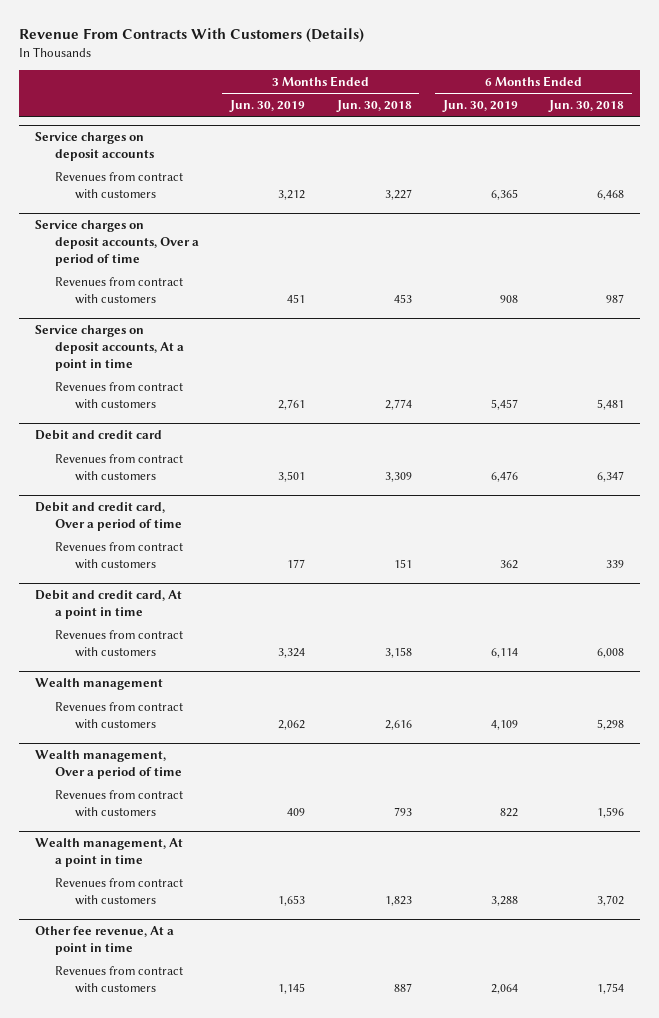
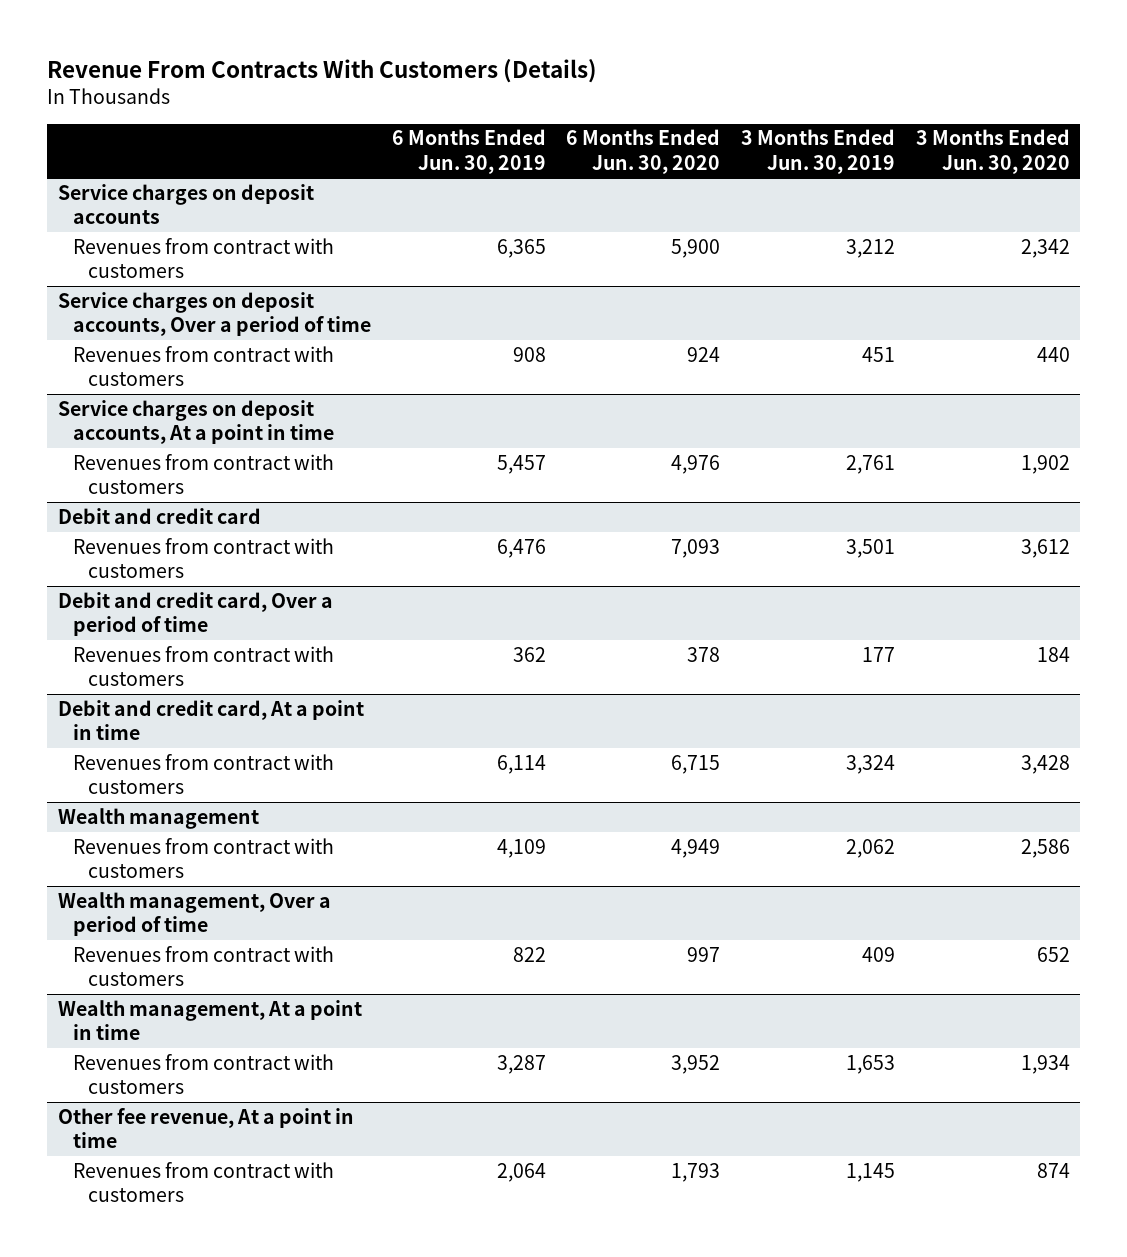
- | 3 Months Ended Jun. 30, 2019 | 3 Months Ended Jun. 30, 2018 | 6 Months Ended Jun. 30, 2019 | 6 Months Ended Jun. 30, 2018
+ | 6 Months Ended Jun. 30, 2019 | 6 Months Ended Jun. 30, 2020 | 3 Months Ended Jun. 30, 2019 | 3 Months Ended Jun. 30, 2020
@ Wealth management, At a point in time
- Revenues from contract with customers | 1,653 | 1,823 | 3,288 | 3,702
+ Revenues from contract with customers | 3,287 | 3,952 | 1,653 | 1,934

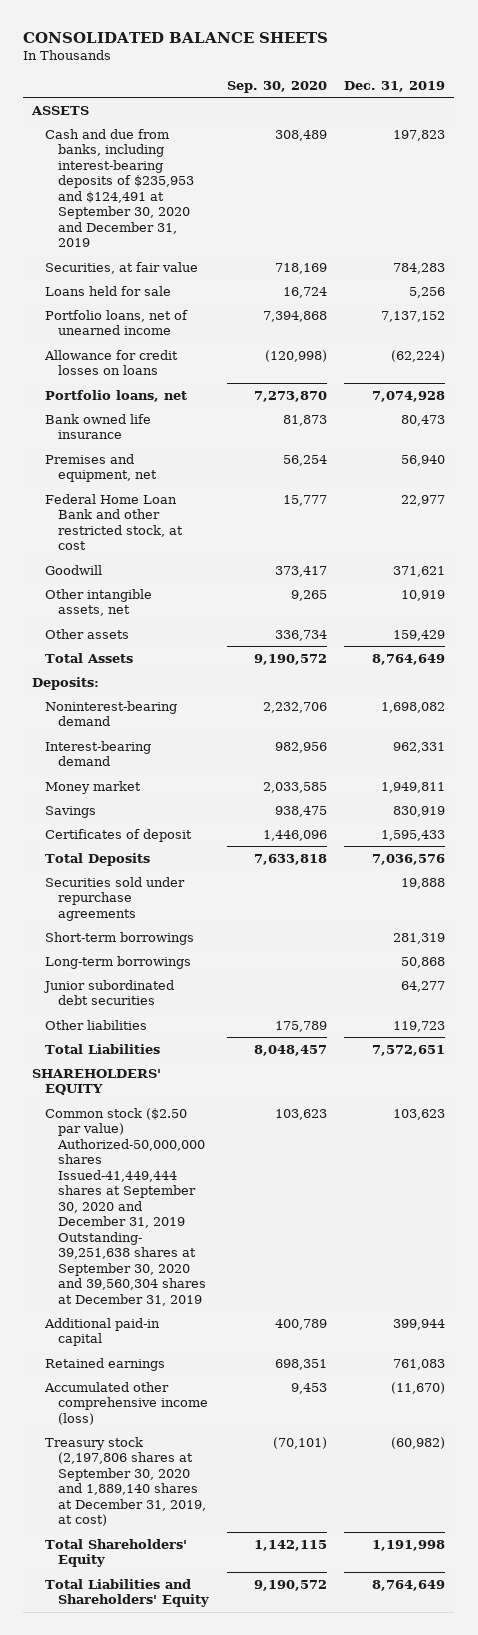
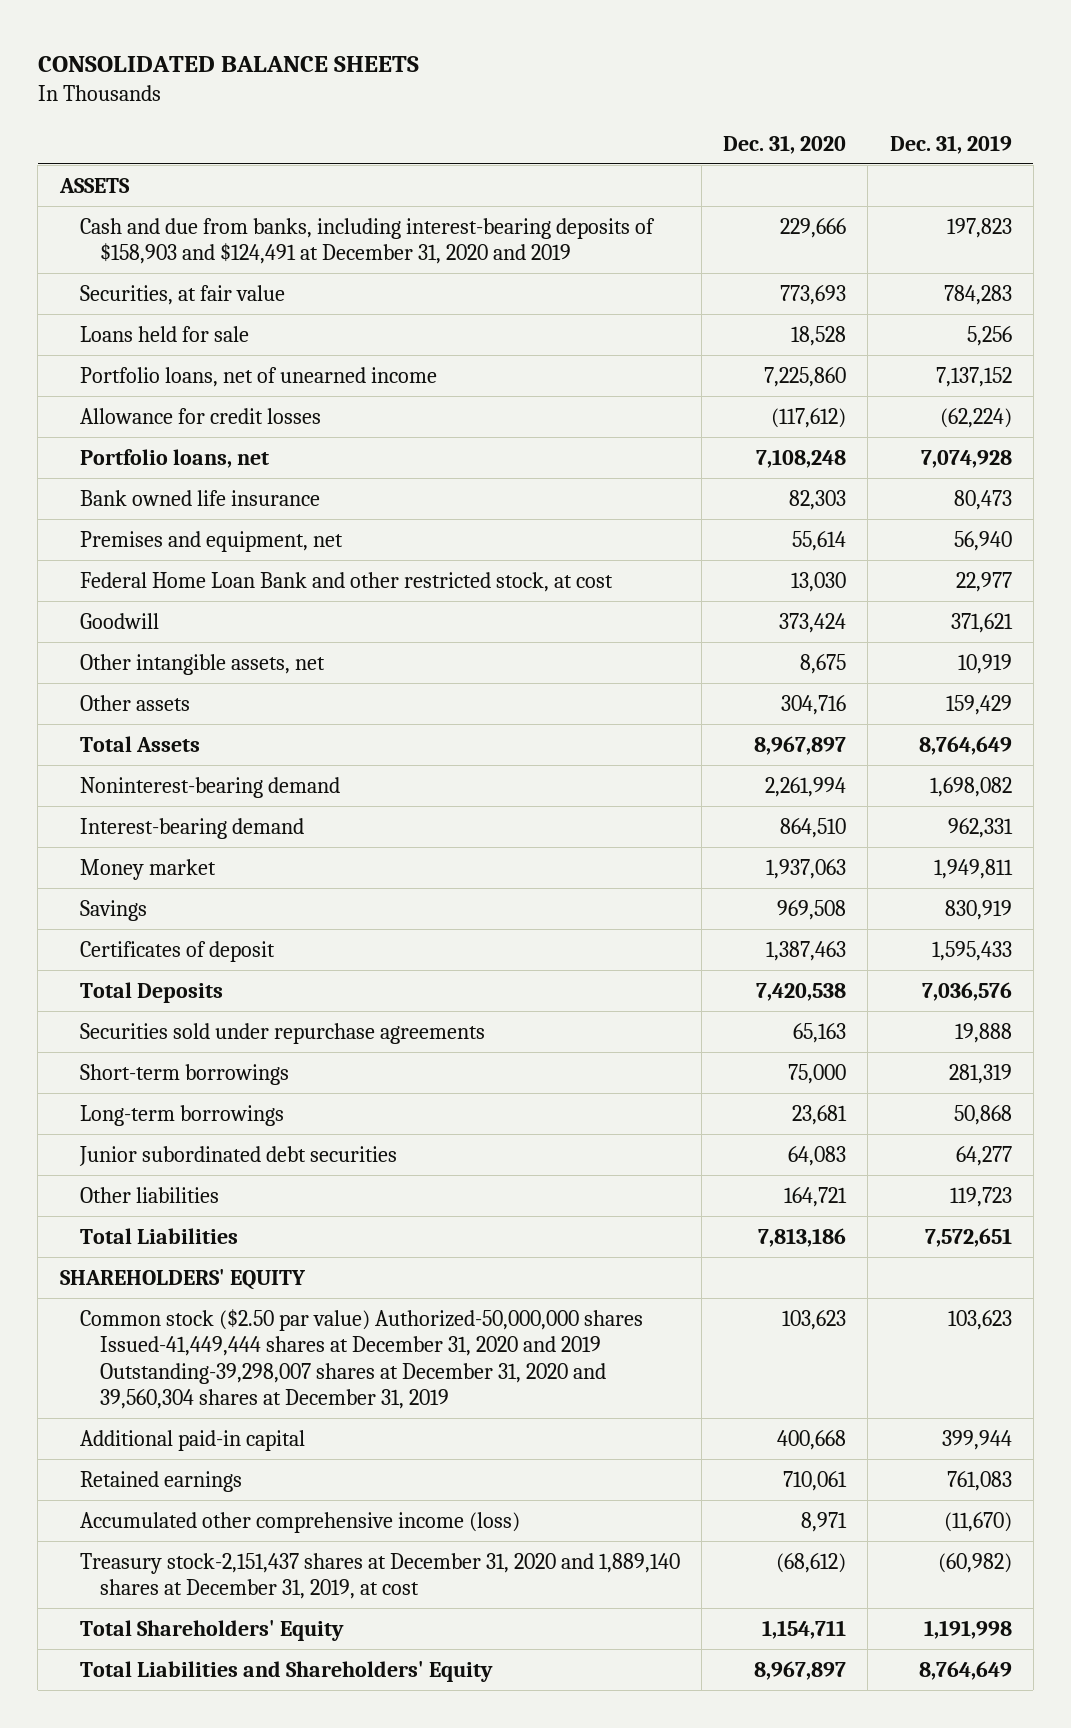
- | Sep. 30, 2020 | Dec. 31, 2019
+ | Dec. 31, 2020 | Dec. 31, 2019
- Cash and due from banks, including interest-bearing deposits of $235,953 and $124,491 at September 30, 2020 and December 31, 2019 | 308,489 | 197,823
+ Cash and due from banks, including interest-bearing deposits of $158,903 and $124,491 at December 31, 2020 and 2019 | 229,666 | 197,823
- Allowance for credit losses on loans | (120,998) | (62,224)
+ Allowance for credit losses | (117,612) | (62,224)
- Deposits:
- Common stock ($2.50 par value) Authorized-50,000,000 shares Issued-41,449,444 shares at September 30, 2020 and December 31, 2019 Outstanding- 39,251,638 shares at September 30, 2020 and 39,560,304 shares at December 31, 2019 | 103,623 | 103,623
+ Common stock ($2.50 par value) Authorized-50,000,000 shares Issued-41,449,444 shares at December 31, 2020 and 2019 Outstanding-39,298,007 shares at December 31, 2020 and 39,560,304 shares at December 31, 2019 | 103,623 | 103,623
- Treasury stock (2,197,806 shares at September 30, 2020 and 1,889,140 shares at December 31, 2019, at cost) | (70,101) | (60,982)
+ Treasury stock-2,151,437 shares at December 31, 2020 and 1,889,140 shares at December 31, 2019, at cost | (68,612) | (60,982)

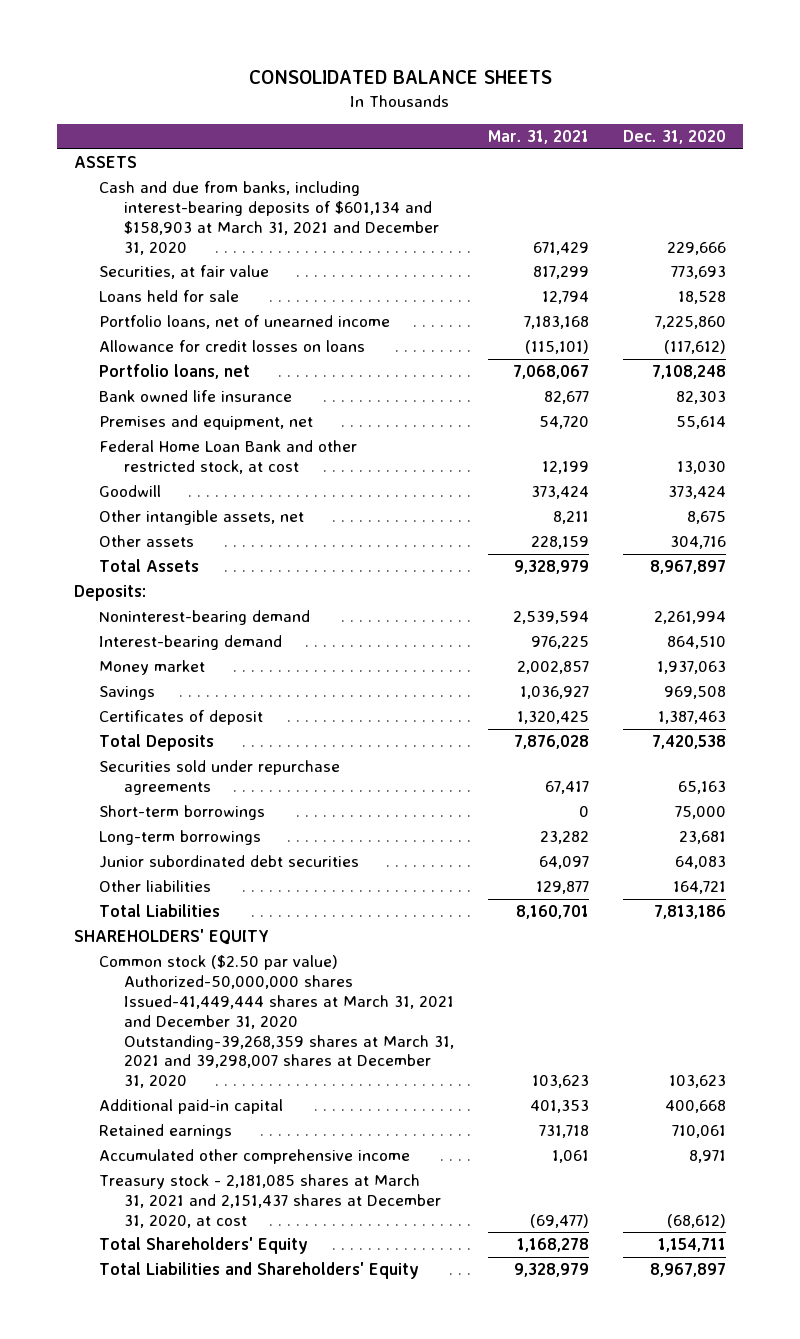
- | Dec. 31, 2020 | Dec. 31, 2019
+ | Mar. 31, 2021 | Dec. 31, 2020
- Cash and due from banks, including interest-bearing deposits of $158,903 and $124,491 at December 31, 2020 and 2019 | 229,666 | 197,823
+ Cash and due from banks, including interest-bearing deposits of $601,134 and $158,903 at March 31, 2021 and December 31, 2020 | 671,429 | 229,666
- Allowance for credit losses | (117,612) | (62,224)
+ Allowance for credit losses on loans | (115,101) | (117,612)
+ Deposits:
- Common stock ($2.50 par value) Authorized-50,000,000 shares Issued-41,449,444 shares at December 31, 2020 and 2019 Outstanding-39,298,007 shares at December 31, 2020 and 39,560,304 shares at December 31, 2019 | 103,623 | 103,623
+ Common stock ($2.50 par value) Authorized-50,000,000 shares Issued-41,449,444 shares at March 31, 2021 and December 31, 2020 Outstanding-39,268,359 shares at March 31, 2021 and 39,298,007 shares at December 31, 2020 | 103,623 | 103,623
- Accumulated other comprehensive income (loss) | 8,971 | (11,670)
- Treasury stock-2,151,437 shares at December 31, 2020 and 1,889,140 shares at December 31, 2019, at cost | (68,612) | (60,982)
+ Accumulated other comprehensive income | 1,061 | 8,971
+ Treasury stock - 2,181,085 shares at March 31, 2021 and 2,151,437 shares at December 31, 2020, at cost | (69,477) | (68,612)

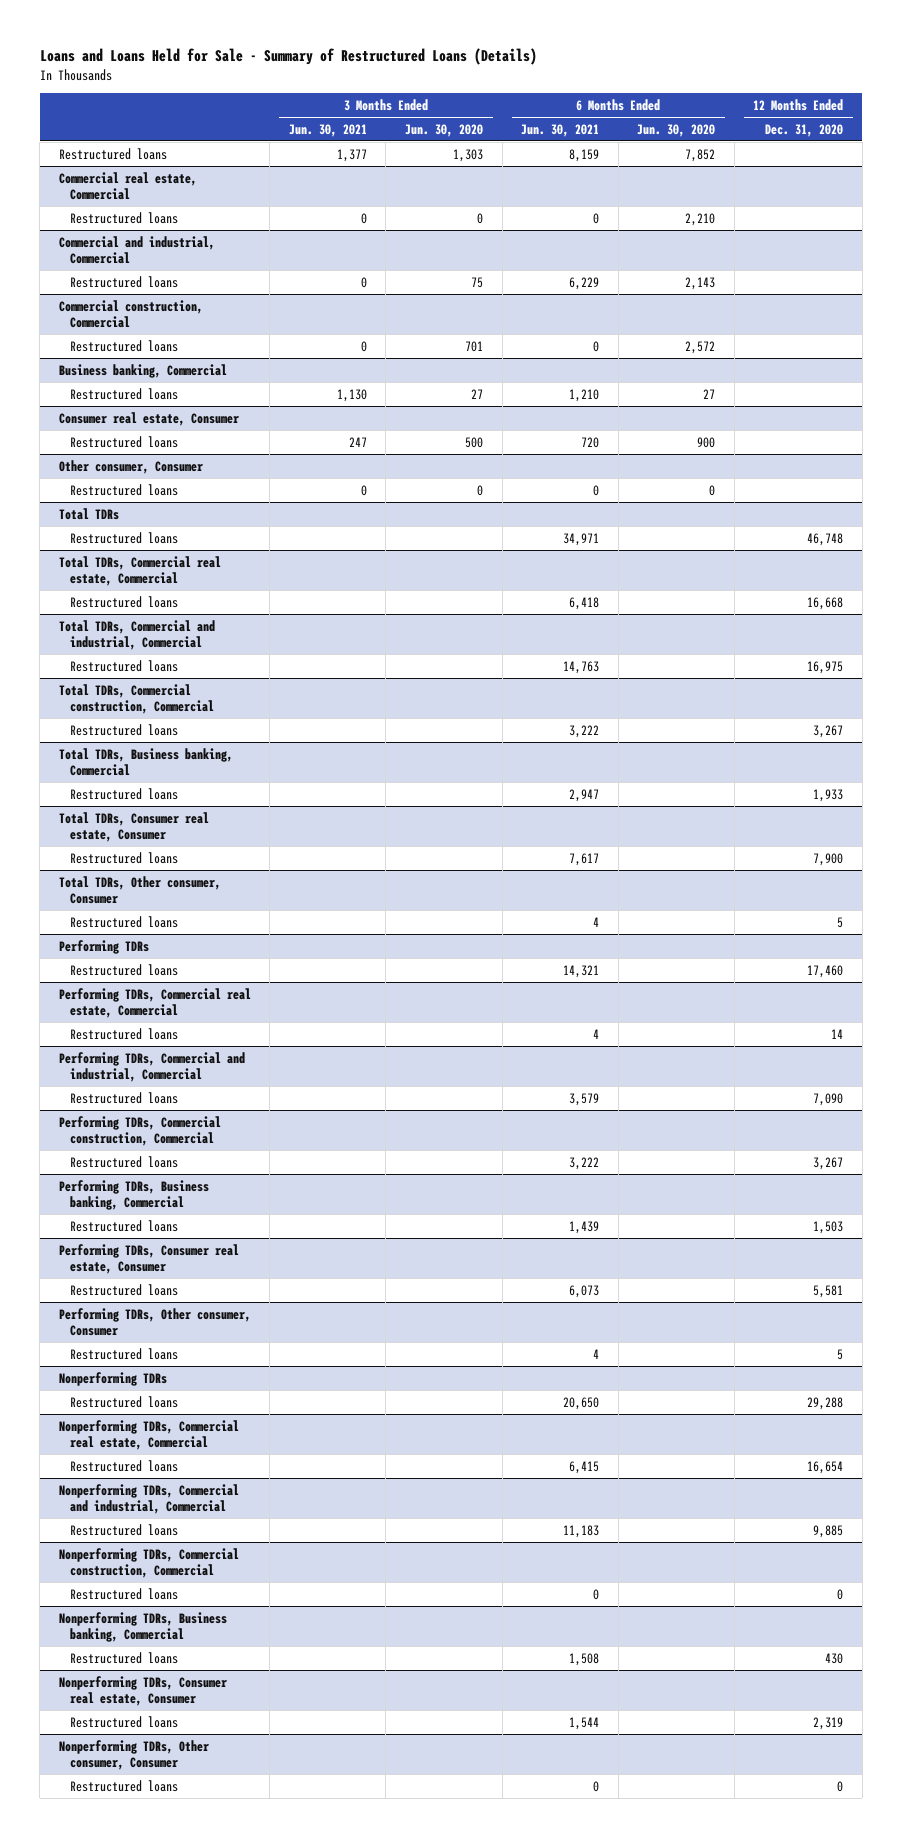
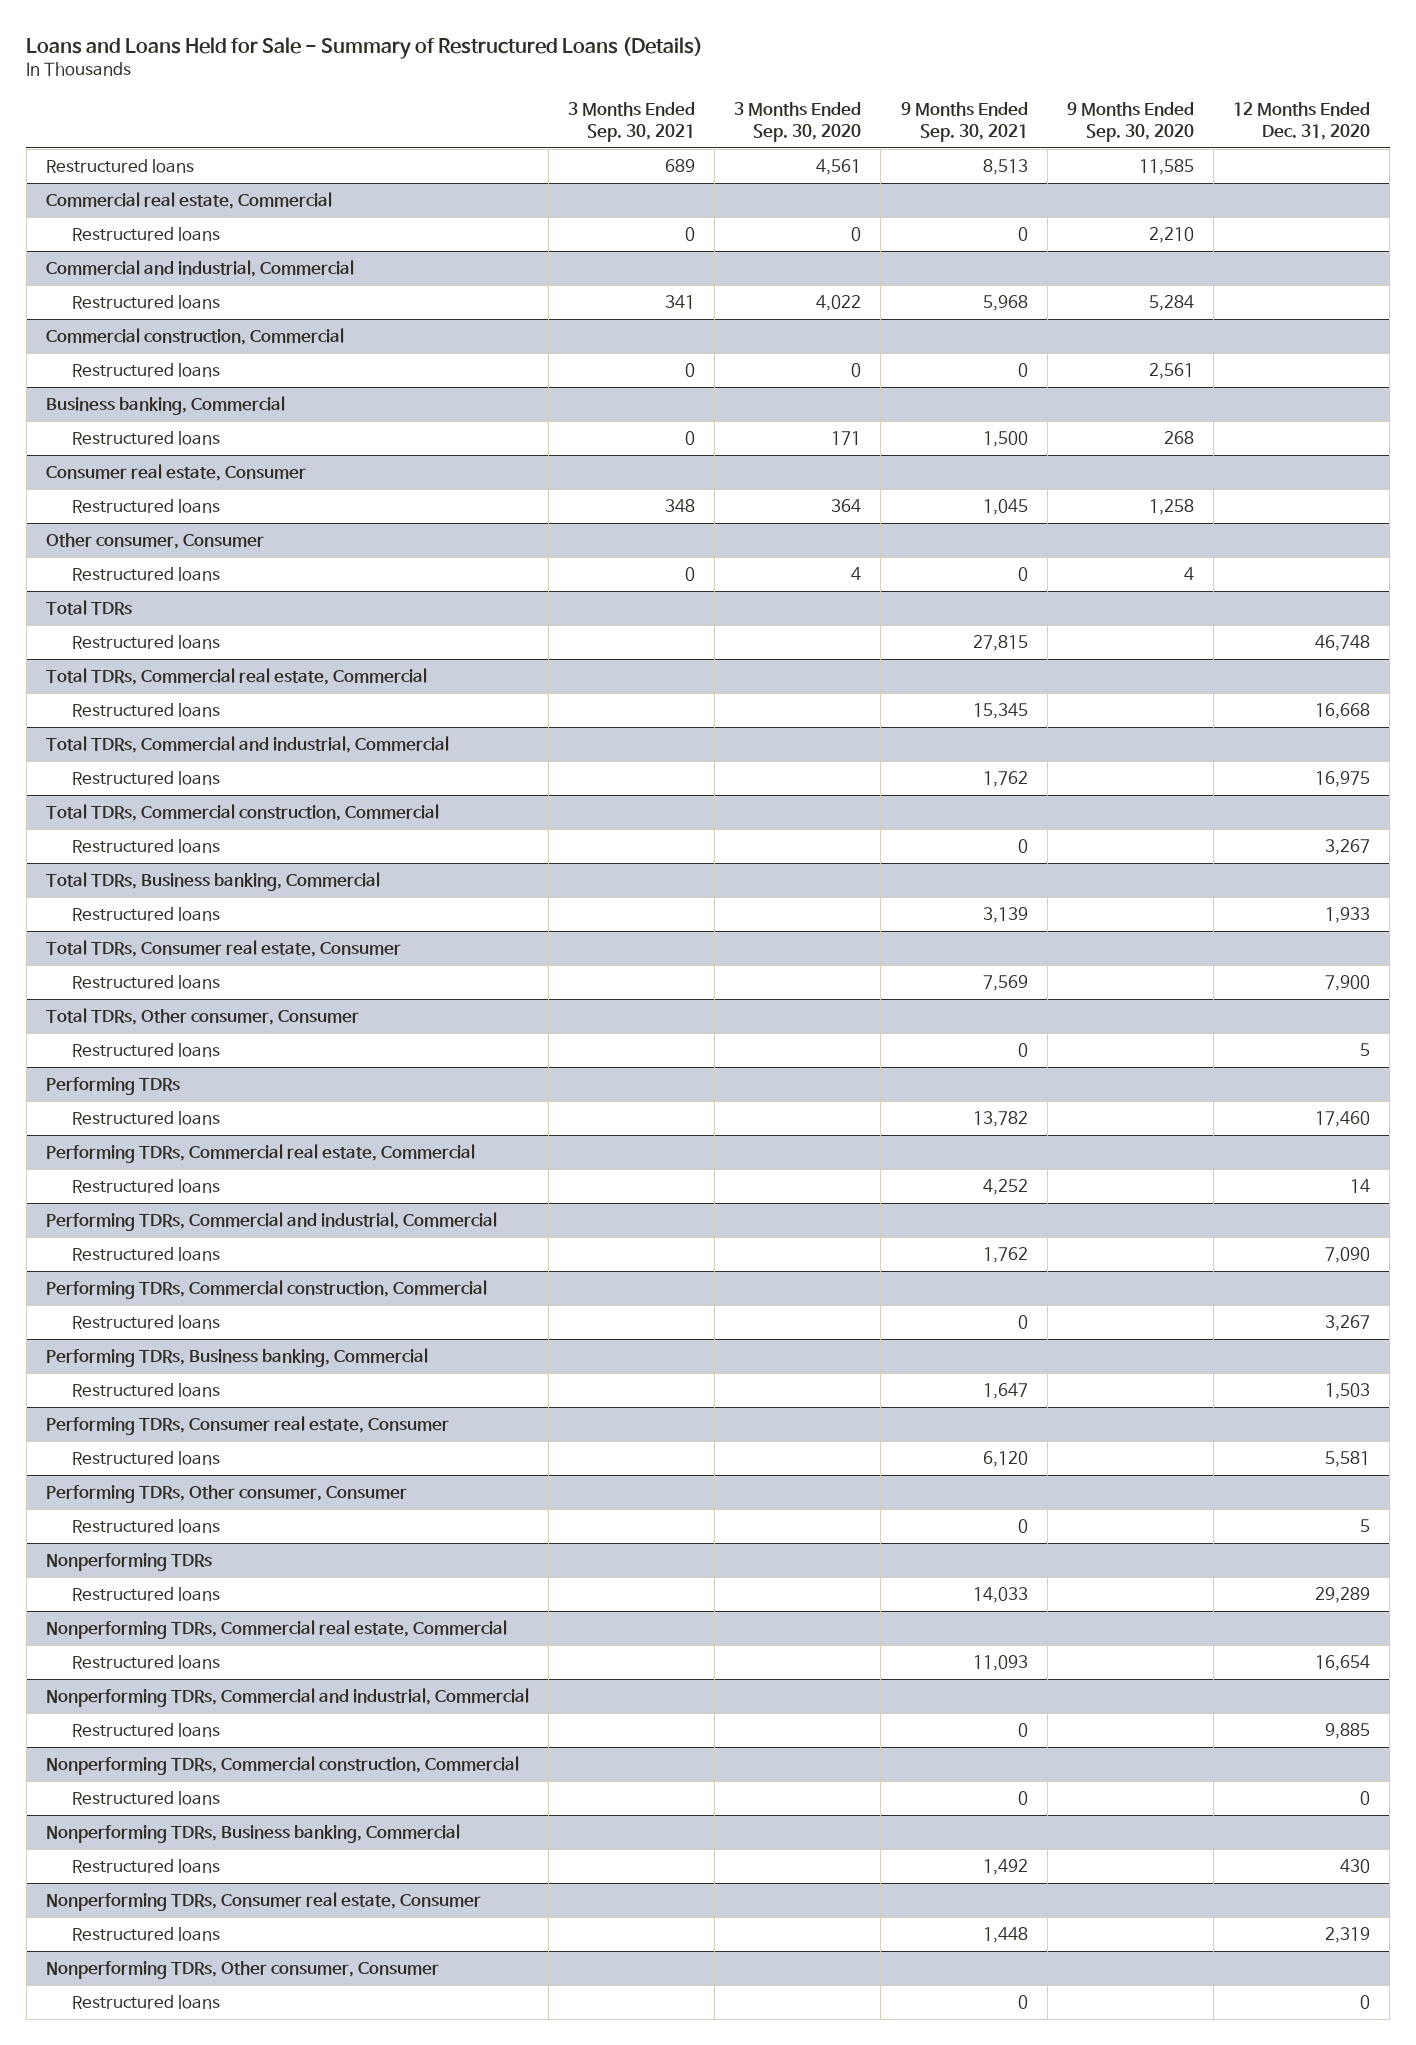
- | 3 Months Ended Jun. 30, 2021 | 3 Months Ended Jun. 30, 2020 | 6 Months Ended Jun. 30, 2021 | 6 Months Ended Jun. 30, 2020 | 12 Months Ended Dec. 31, 2020
+ | 3 Months Ended Sep. 30, 2021 | 3 Months Ended Sep. 30, 2020 | 9 Months Ended Sep. 30, 2021 | 9 Months Ended Sep. 30, 2020 | 12 Months Ended Dec. 31, 2020
@ Nonperforming TDRs
- Restructured loans | | | 20,650 | | 29,288
+ Restructured loans | | | 14,033 | | 29,289

